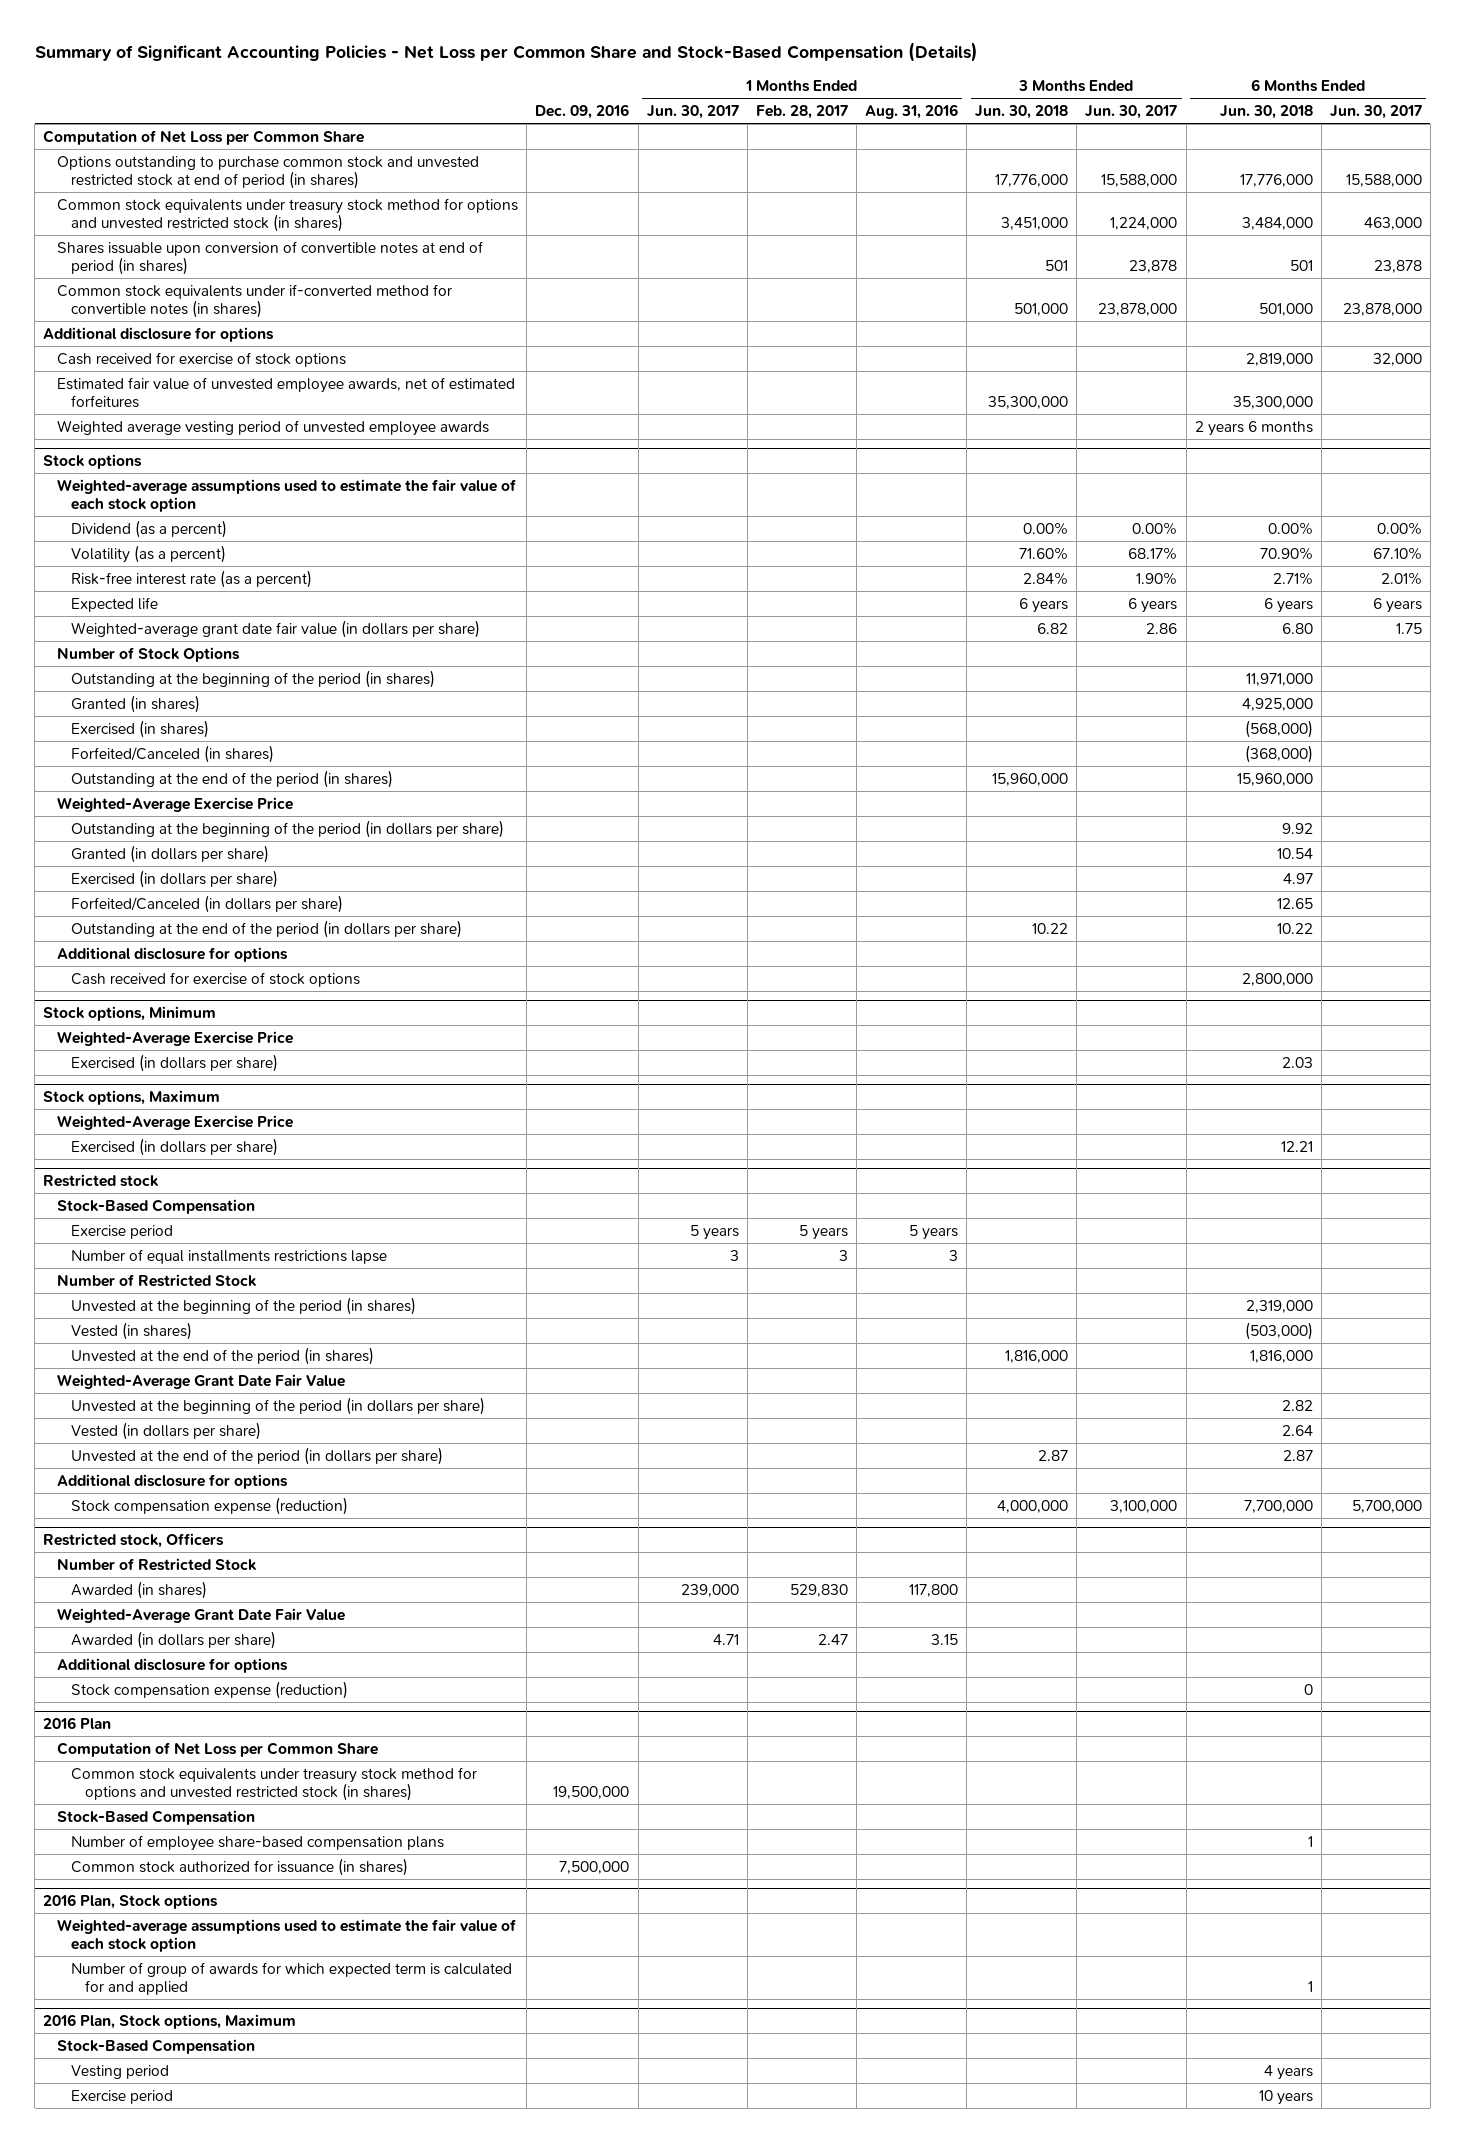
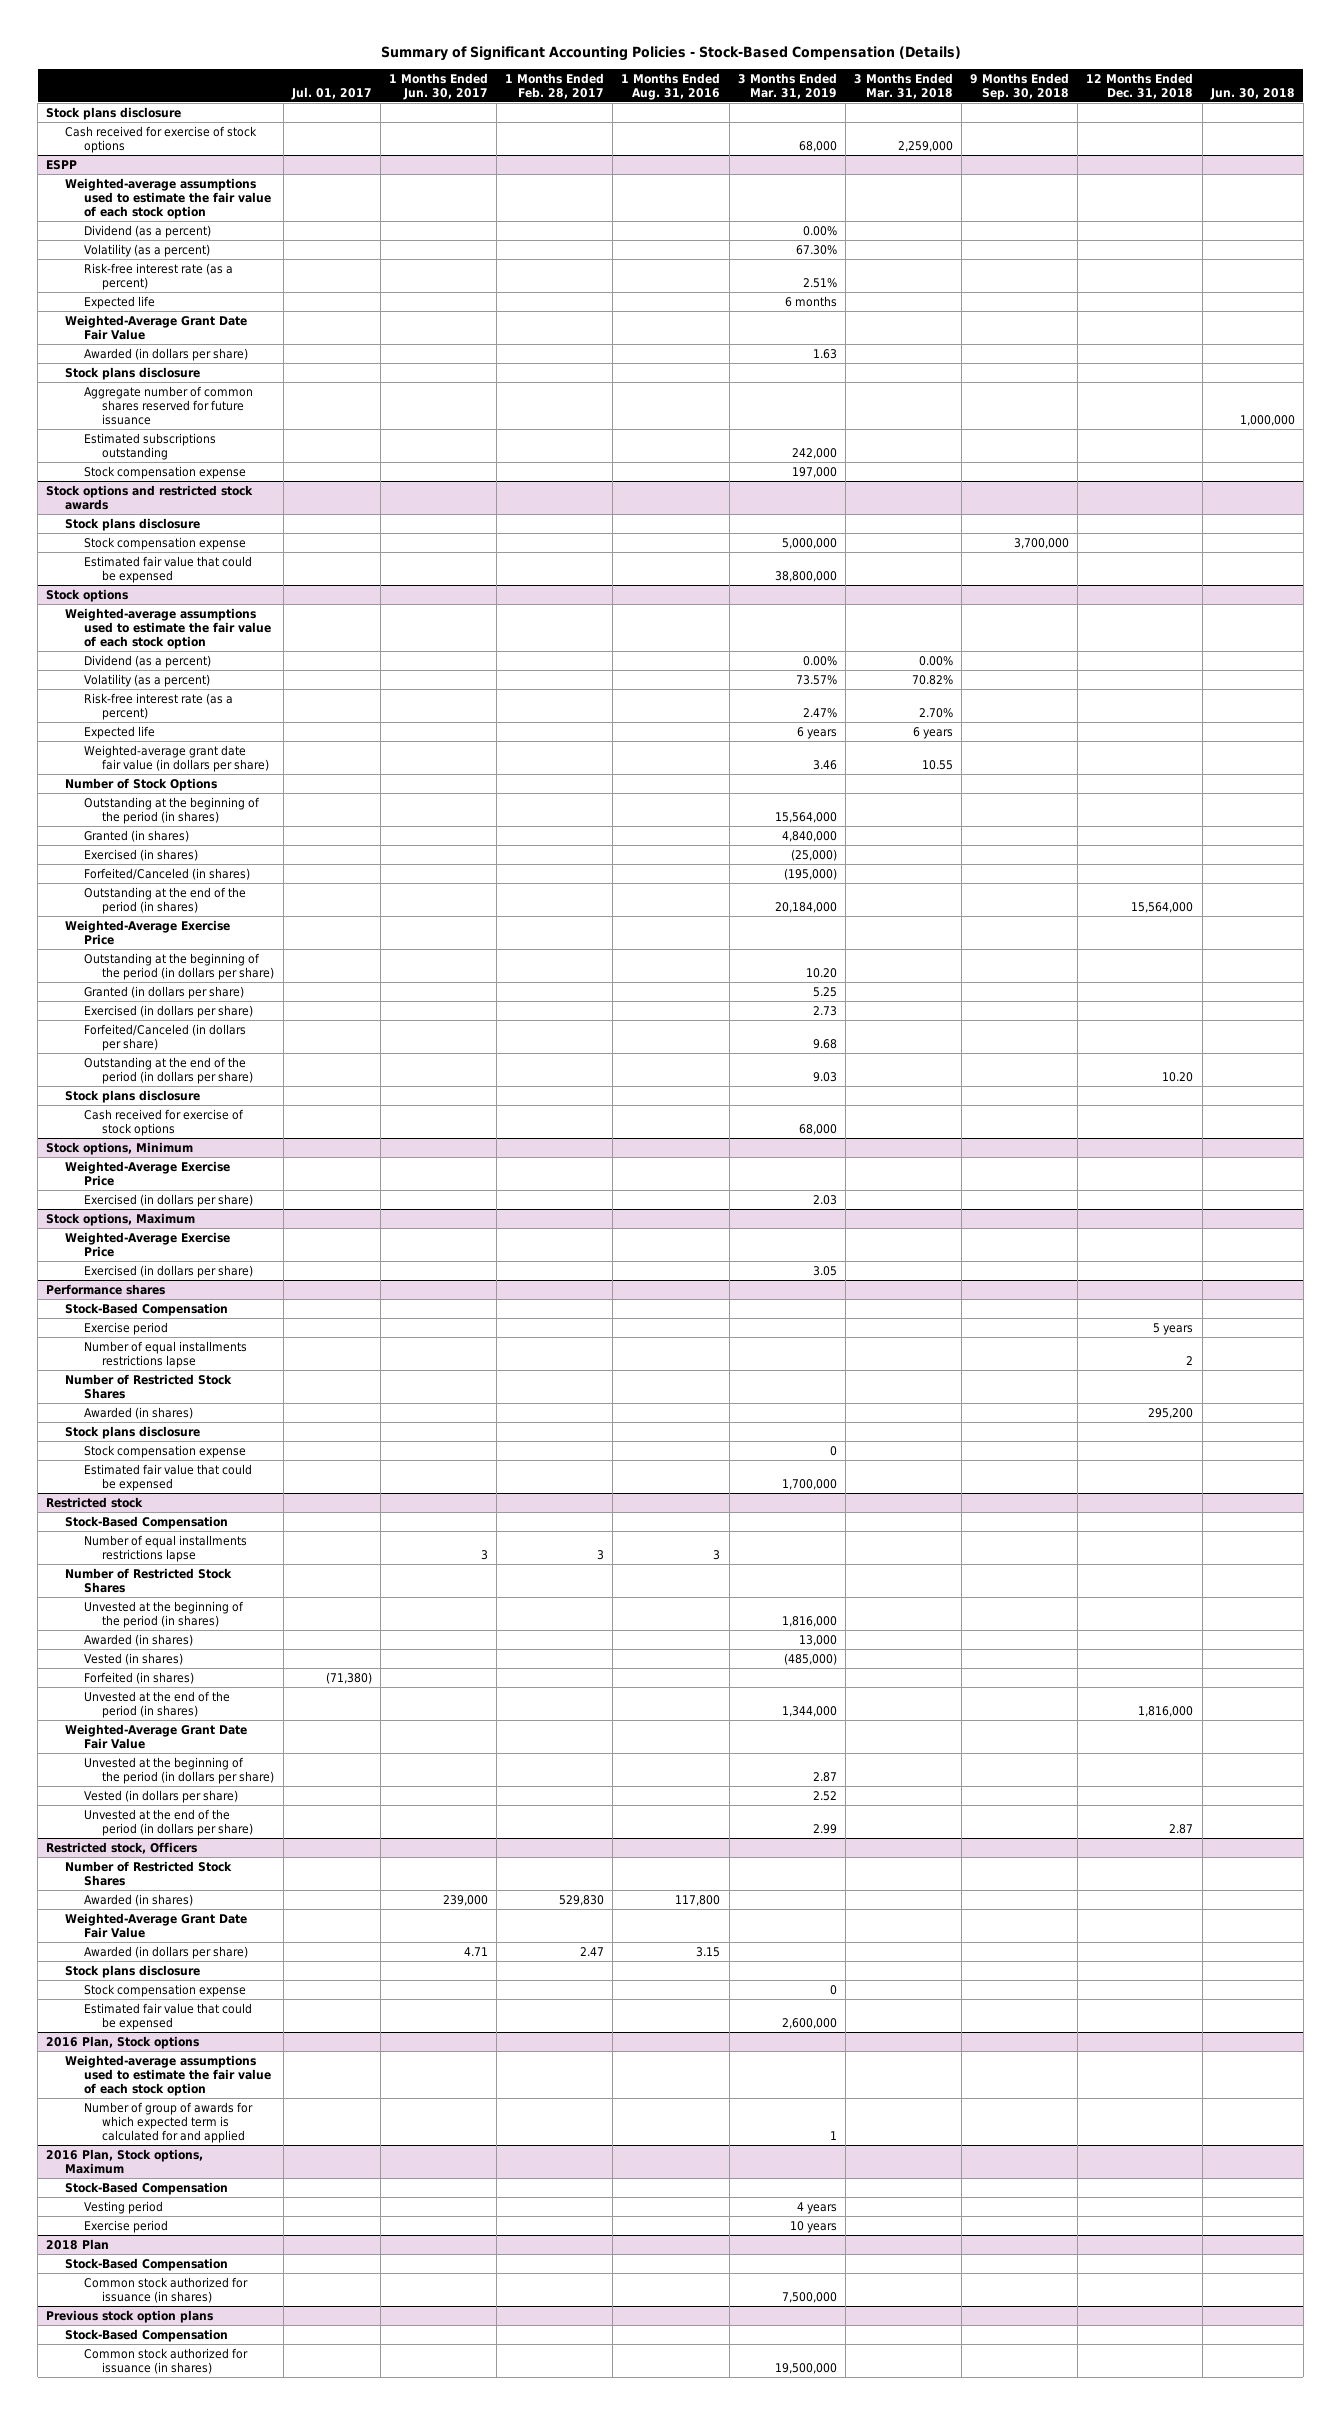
- Summary of Significant Accounting Policies - Net Loss per Common Share and Stock-Based Compensation (Details)
+ Summary of Significant Accounting Policies - Stock-Based Compensation (Details)
- | Dec. 09, 2016 | 1 Months Ended Jun. 30, 2017 | 1 Months Ended Feb. 28, 2017 | 1 Months Ended Aug. 31, 2016 | 3 Months Ended Jun. 30, 2018 | 3 Months Ended Jun. 30, 2017 | 6 Months Ended Jun. 30, 2018 | 6 Months Ended Jun. 30, 2017
+ | Jul. 01, 2017 | 1 Months Ended Jun. 30, 2017 | 1 Months Ended Feb. 28, 2017 | 1 Months Ended Aug. 31, 2016 | 3 Months Ended Mar. 31, 2019 | 3 Months Ended Mar. 31, 2018 | 9 Months Ended Sep. 30, 2018 | 12 Months Ended Dec. 31, 2018 | Jun. 30, 2018
- Computation of Net Loss per Common Share
- Options outstanding to purchase common stock and unvested restricted stock at end of period (in shares) | | | | | 17,776,000 | 15,588,000 | 17,776,000 | 15,588,000
- Common stock equivalents under treasury stock method for options and unvested restricted stock (in shares) | | | | | 3,451,000 | 1,224,000 | 3,484,000 | 463,000
- Shares issuable upon conversion of convertible notes at end of period (in shares) | | | | | 501 | 23,878 | 501 | 23,878
- Common stock equivalents under if-converted method for convertible notes (in shares) | | | | | 501,000 | 23,878,000 | 501,000 | 23,878,000
- Additional disclosure for options
+ Stock plans disclosure
- Estimated fair value of unvested employee awards, net of estimated forfeitures | | | | | 35,300,000 | | 35,300,000 |
- Weighted average vesting period of unvested employee awards | | | | | | | 2 years 6 months |
+ ESPP
+ Weighted-average assumptions used to estimate the fair value of each stock option
+ Dividend (as a percent) | | | | | 0.00% | | | |
+ Volatility (as a percent) | | | | | 67.30% | | | |
+ Risk-free interest rate (as a percent) | | | | | 2.51% | | | |
+ Expected life | | | | | 6 months | | | |
+ Weighted-Average Grant Date Fair Value
+ Awarded (in dollars per share) | | | | | 1.63 | | | |
+ Stock plans disclosure
+ Aggregate number of common shares reserved for future issuance | | | | | | | | | 1,000,000
+ Estimated subscriptions outstanding | | | | | 242,000 | | | |
+ Stock compensation expense | | | | | 197,000 | | | |
+ Stock options and restricted stock awards
+ Stock plans disclosure
+ Stock compensation expense | | | | | 5,000,000 | | 3,700,000 | |
+ Estimated fair value that could be expensed | | | | | 38,800,000 | | | |
@ Stock options
- Additional disclosure for options
+ Stock plans disclosure
+ Performance shares
+ Stock-Based Compensation
+ Exercise period | | | | | | | | 5 years |
+ Number of equal installments restrictions lapse | | | | | | | | 2 |
+ Number of Restricted Stock Shares
+ Awarded (in shares) | | | | | | | | 295,200 |
+ Stock plans disclosure
+ Stock compensation expense | | | | | 0 | | | |
+ Estimated fair value that could be expensed | | | | | 1,700,000 | | | |
@ Restricted stock
- Exercise period | | 5 years | 5 years | 5 years | | | |
- Number of Restricted Stock
+ Number of Restricted Stock Shares
+ Awarded (in shares) | | | | | 13,000 | | | |
+ Forfeited (in shares) | (71,380) | | | | | | | |
- Additional disclosure for options
- Stock compensation expense (reduction) | | | | | 4,000,000 | 3,100,000 | 7,700,000 | 5,700,000
@ Restricted stock, Officers
- Number of Restricted Stock
+ Number of Restricted Stock Shares
- Additional disclosure for options
- Stock compensation expense (reduction) | | | | | | | 0 |
- 2016 Plan
- Computation of Net Loss per Common Share
- Common stock equivalents under treasury stock method for options and unvested restricted stock (in shares) | 19,500,000 | | | | | | |
- Stock-Based Compensation
- Number of employee share-based compensation plans | | | | | | | 1 |
- Common stock authorized for issuance (in shares) | 7,500,000 | | | | | | |
@ Restricted stock, Officers
+ Stock plans disclosure
+ Stock compensation expense | | | | | 0 | | | |
+ Estimated fair value that could be expensed | | | | | 2,600,000 | | | |
+ 2018 Plan
+ Stock-Based Compensation
+ Common stock authorized for issuance (in shares) | | | | | 7,500,000 | | | |
+ Previous stock option plans
+ Stock-Based Compensation
+ Common stock authorized for issuance (in shares) | | | | | 19,500,000 | | | |

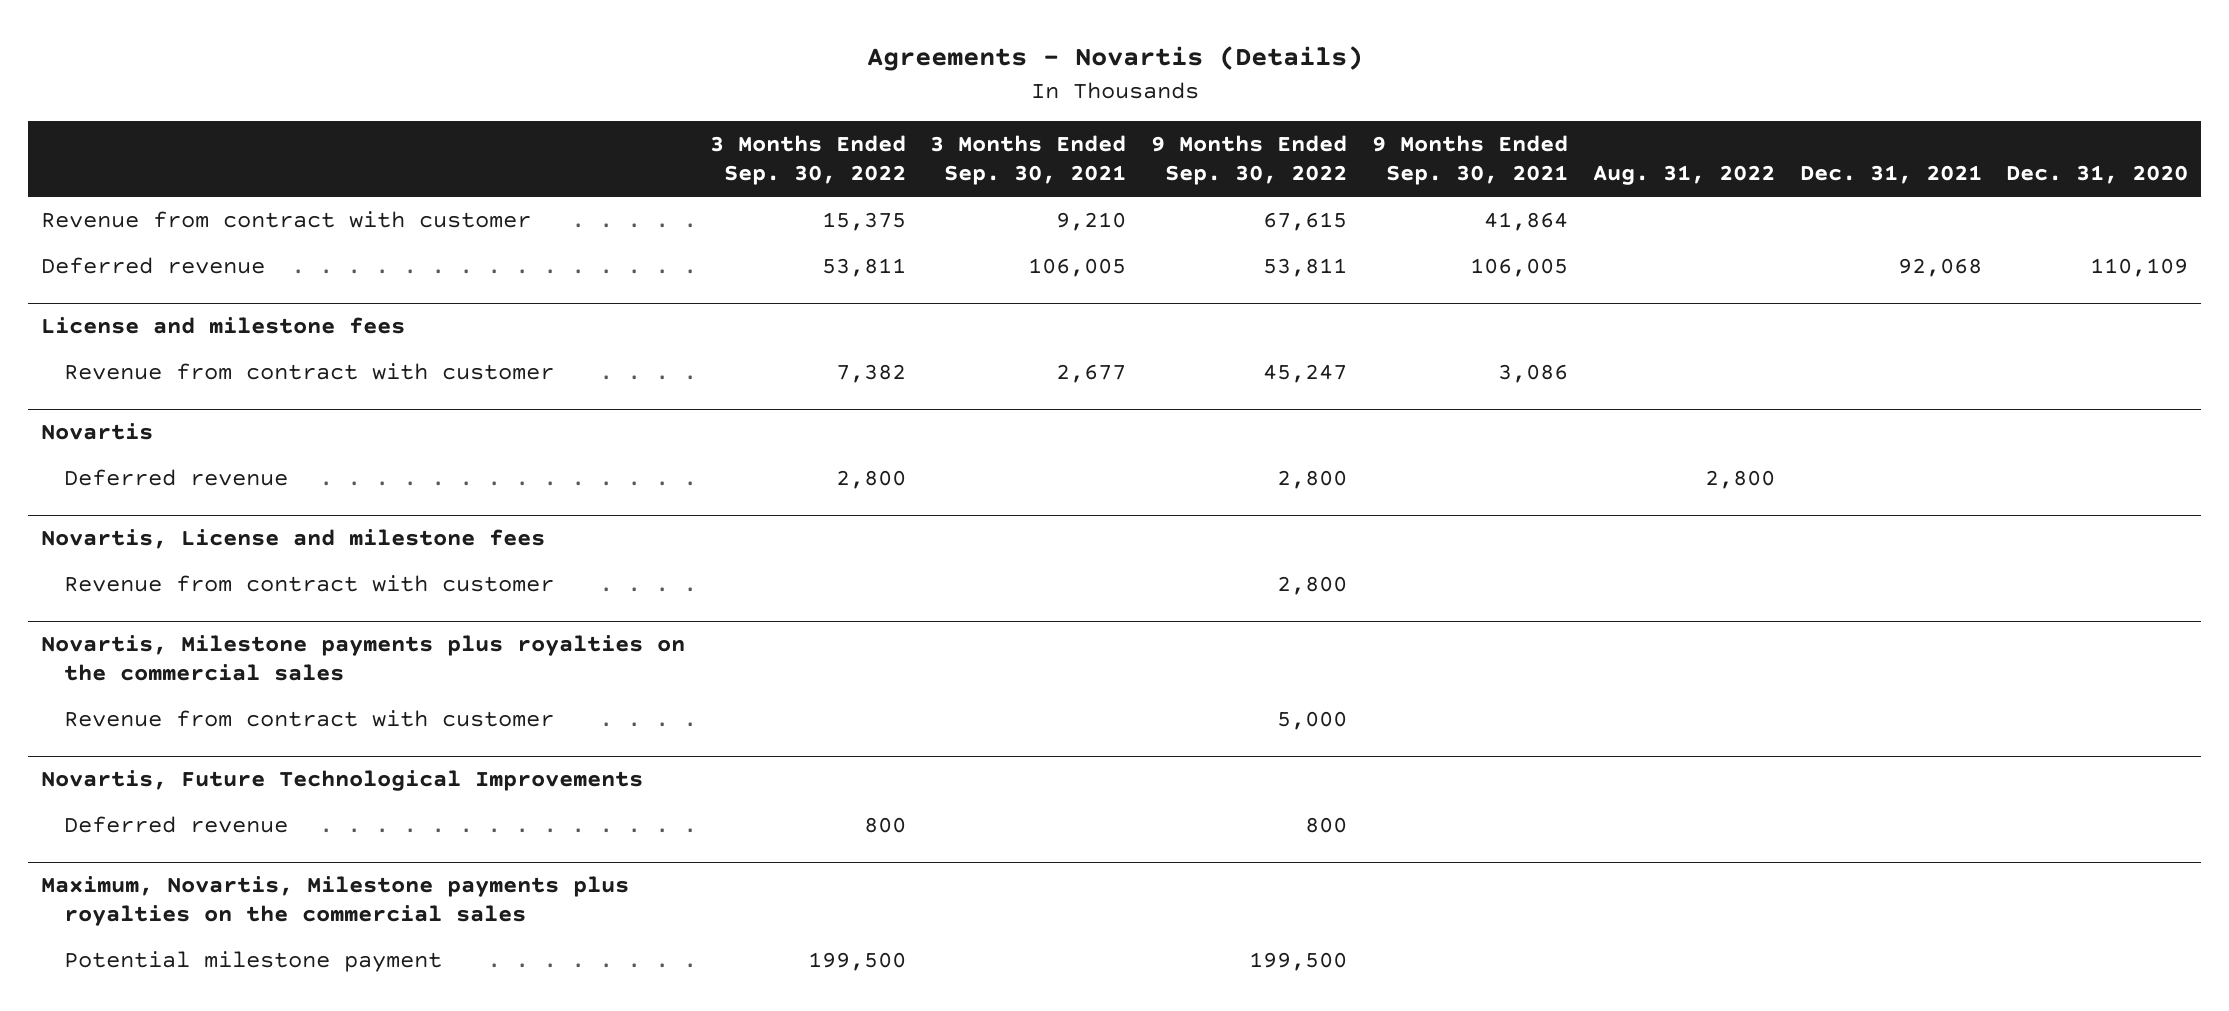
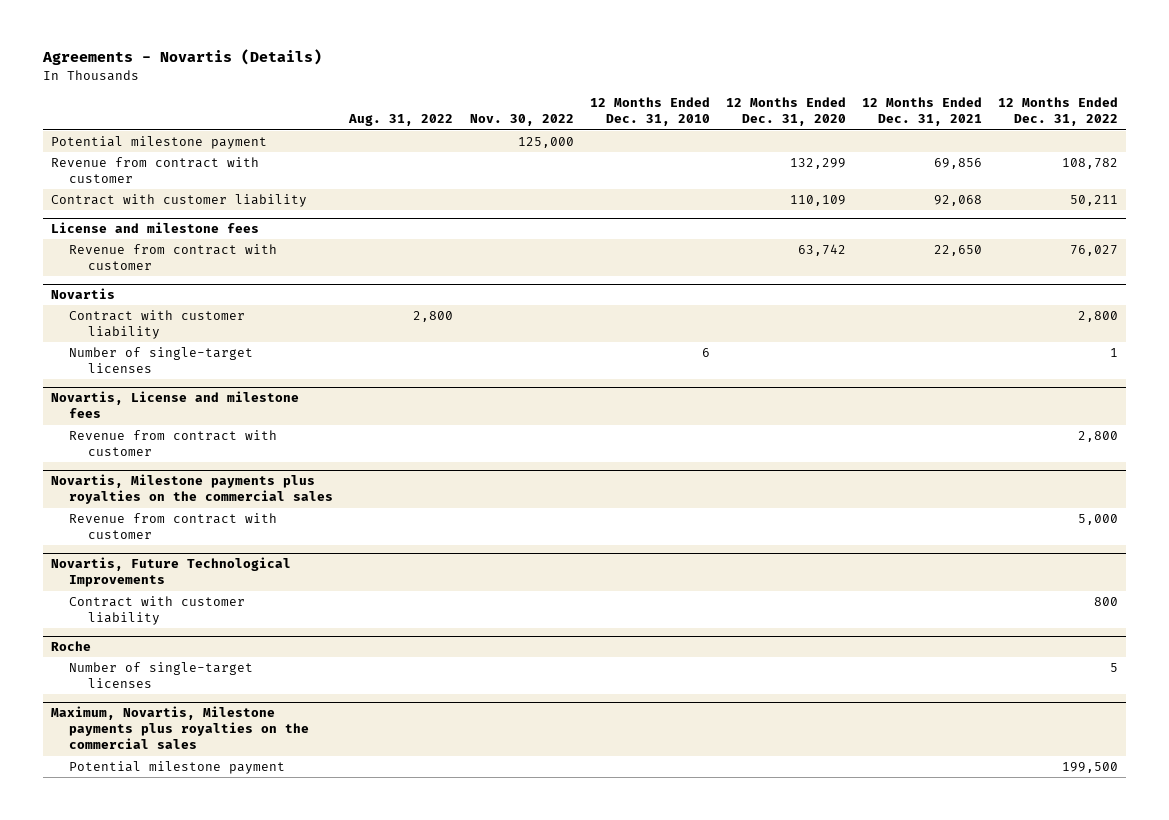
- | 3 Months Ended Sep. 30, 2022 | 3 Months Ended Sep. 30, 2021 | 9 Months Ended Sep. 30, 2022 | 9 Months Ended Sep. 30, 2021 | Aug. 31, 2022 | Dec. 31, 2021 | Dec. 31, 2020
+ | Aug. 31, 2022 | Nov. 30, 2022 | 12 Months Ended Dec. 31, 2010 | 12 Months Ended Dec. 31, 2020 | 12 Months Ended Dec. 31, 2021 | 12 Months Ended Dec. 31, 2022
+ Potential milestone payment | | 125,000 | | | |
- Deferred revenue | 53,811 | 106,005 | 53,811 | 106,005 | | 92,068 | 110,109
+ Contract with customer liability | | | | 110,109 | 92,068 | 50,211
@ Novartis
- Deferred revenue | 2,800 | | 2,800 | | 2,800 | |
+ Contract with customer liability | 2,800 | | | | | 2,800
+ Number of single-target licenses | | | 6 | | | 1
@ Novartis, Future Technological Improvements
- Deferred revenue | 800 | | 800 | | | |
+ Contract with customer liability | | | | | | 800
+ Roche
+ Number of single-target licenses | | | | | | 5

